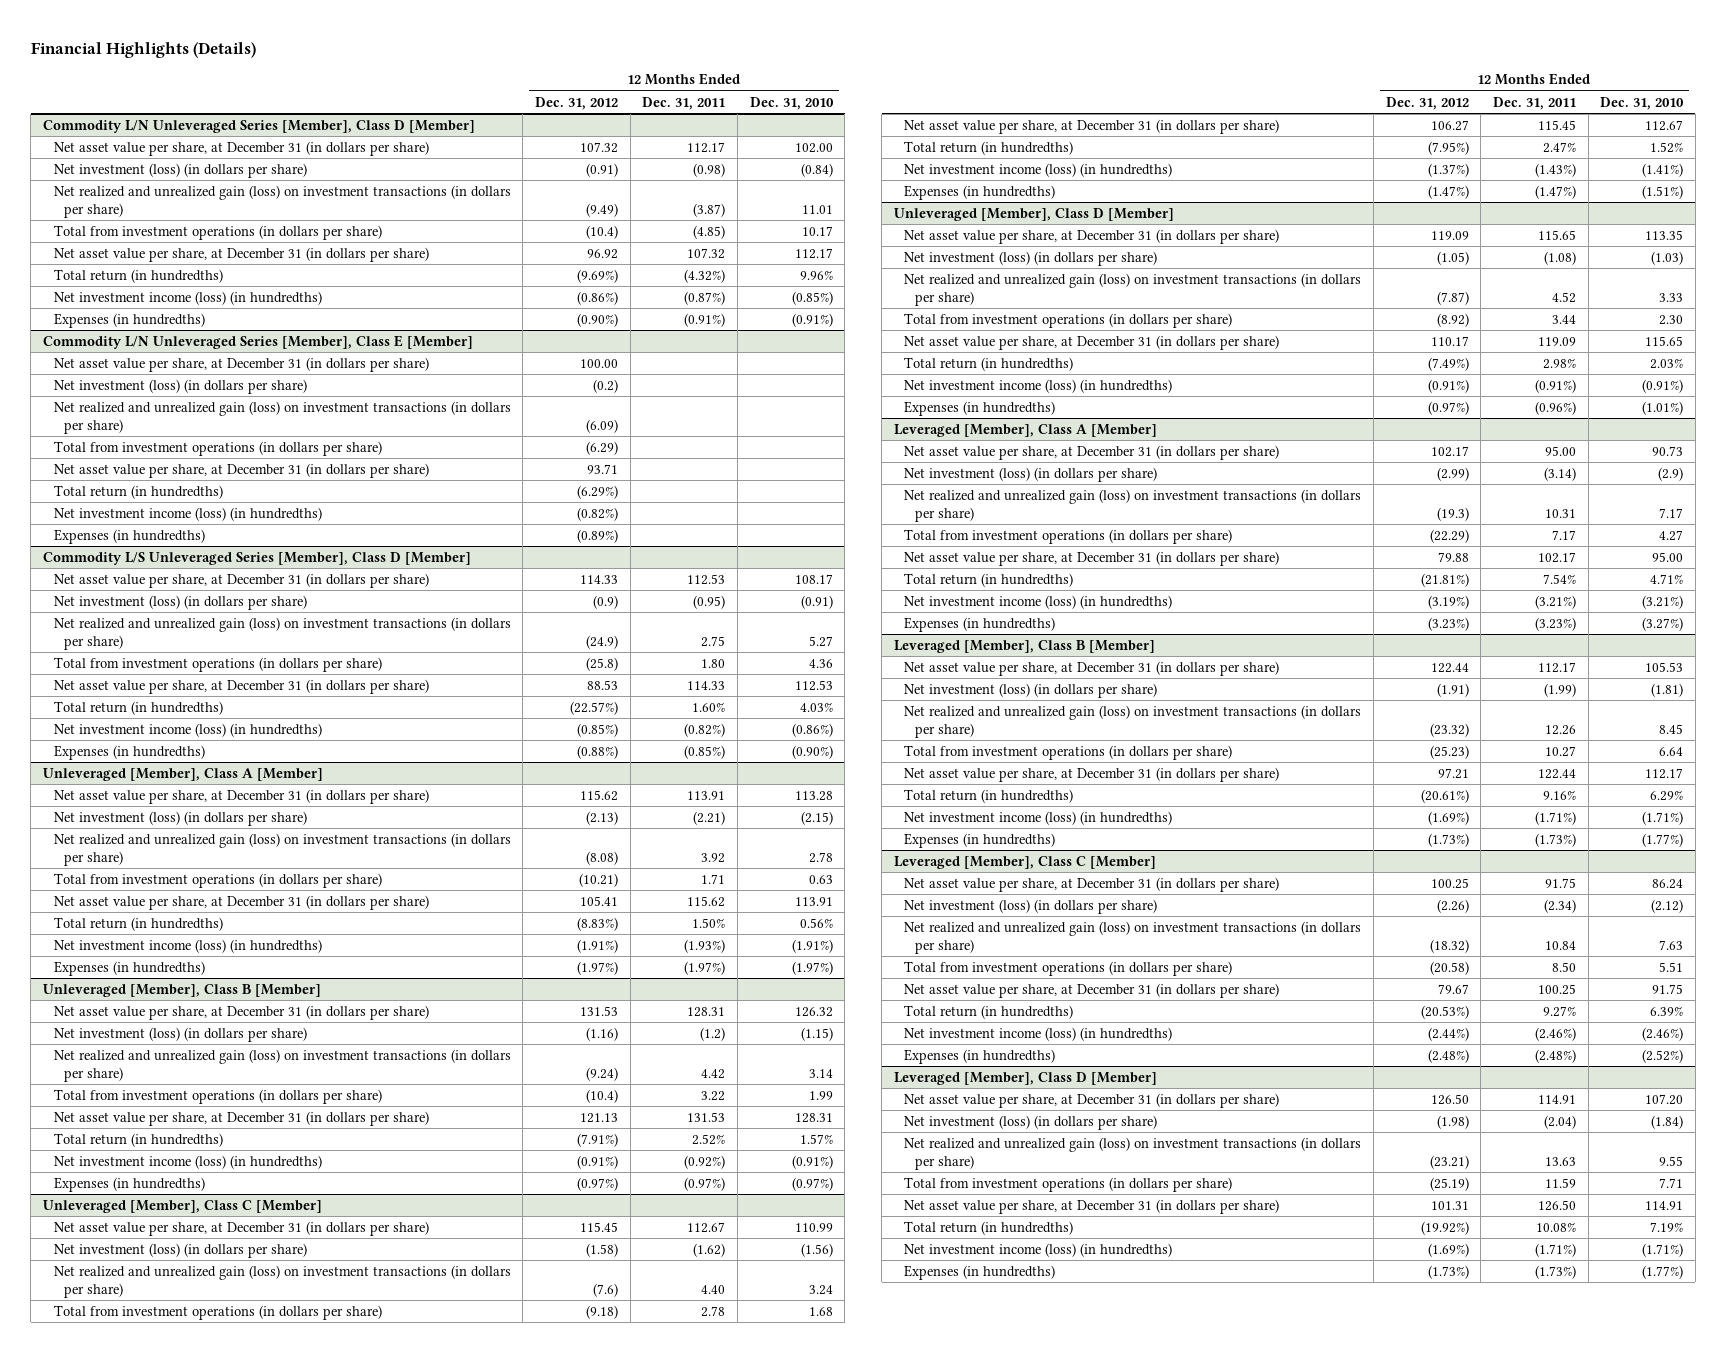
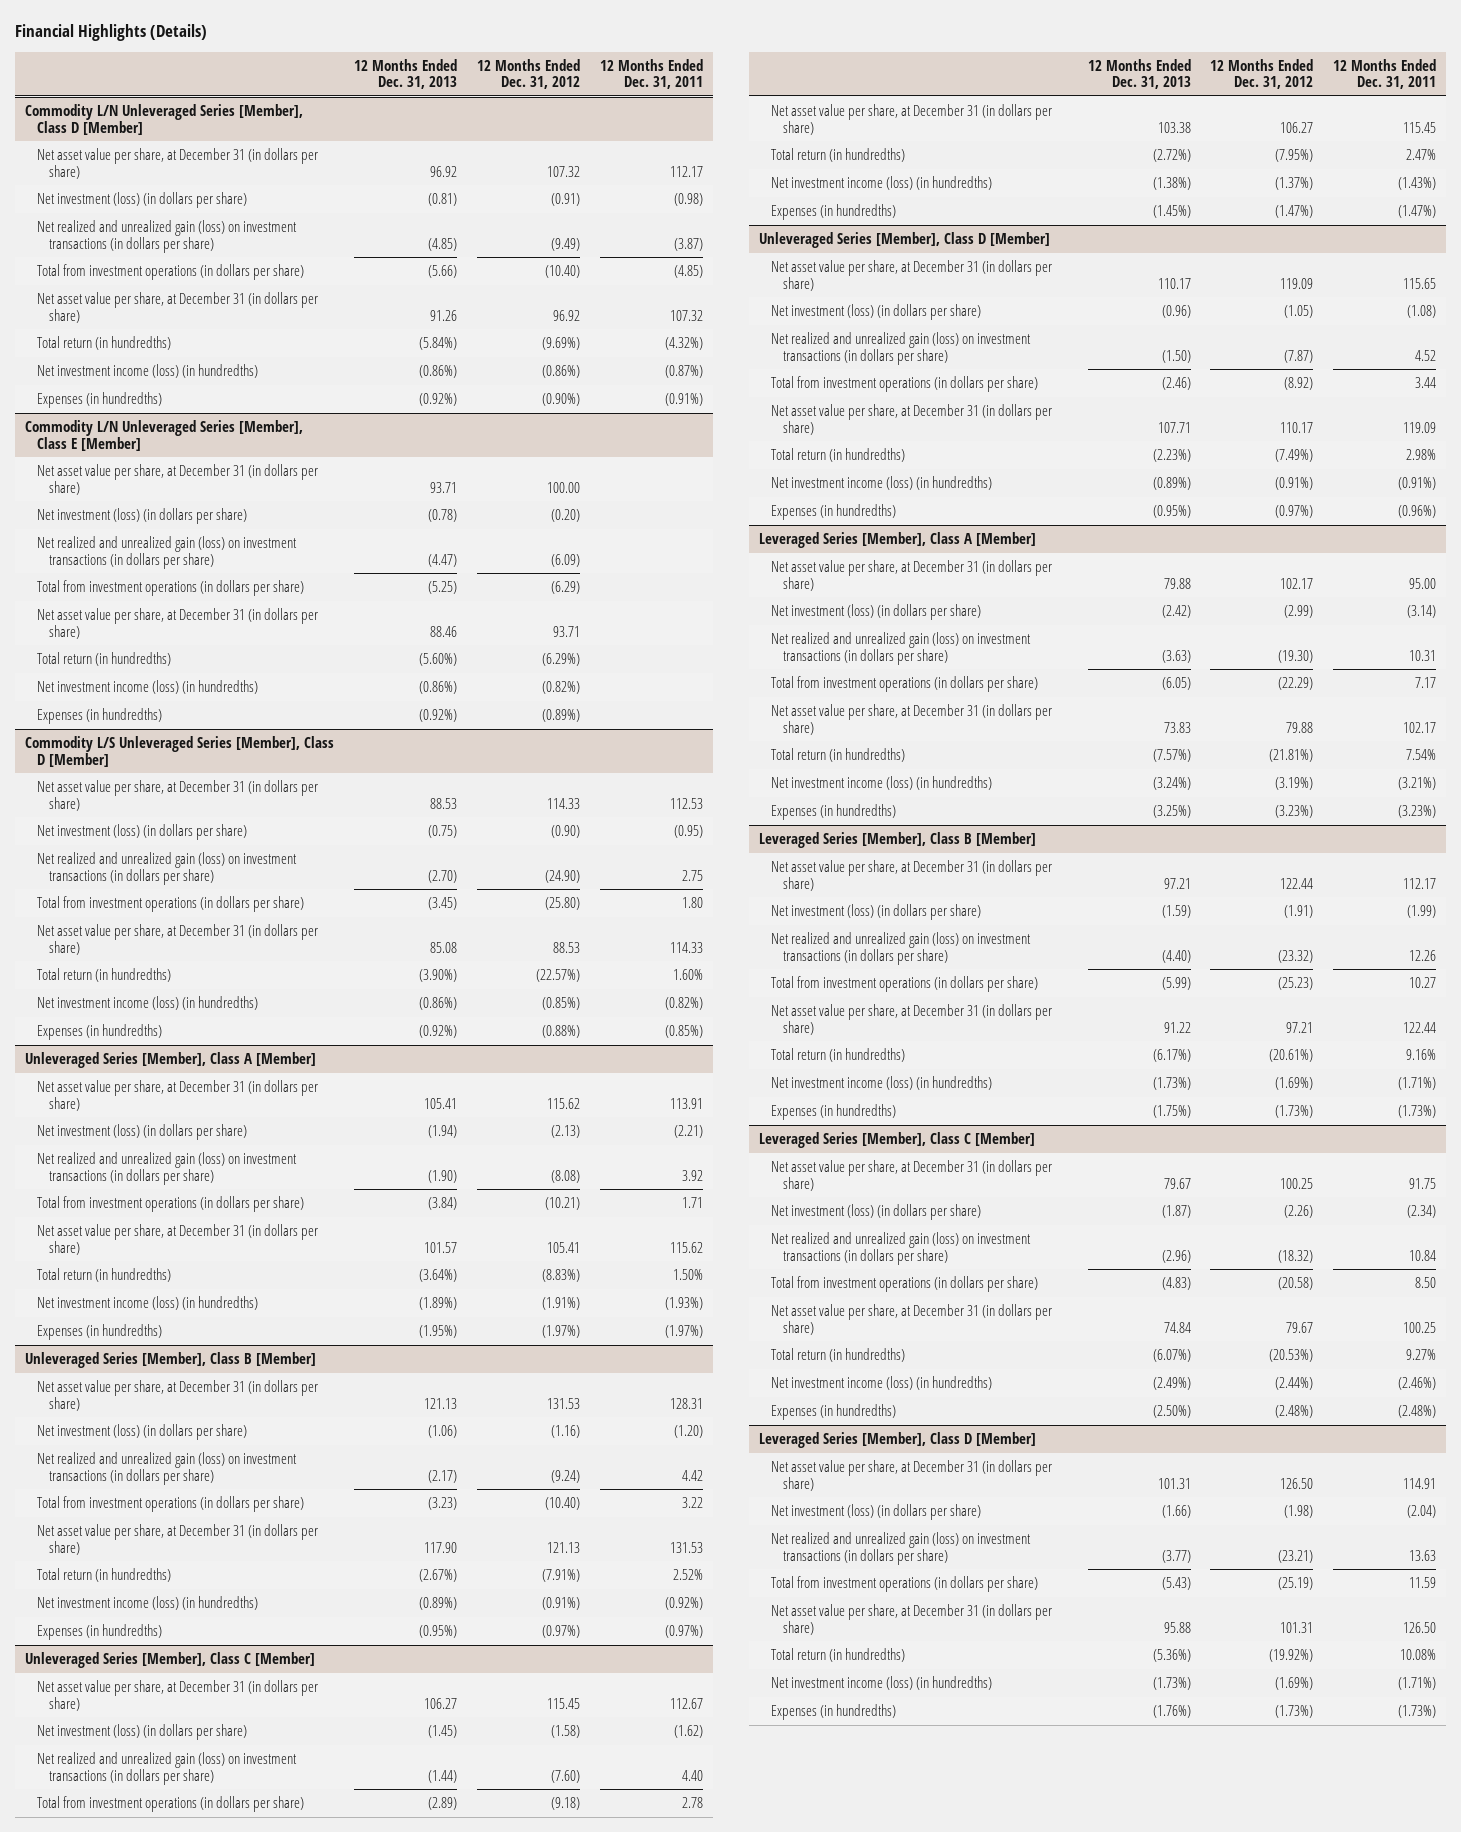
- | 12 Months Ended Dec. 31, 2012 | 12 Months Ended Dec. 31, 2011 | 12 Months Ended Dec. 31, 2010
+ | 12 Months Ended Dec. 31, 2013 | 12 Months Ended Dec. 31, 2012 | 12 Months Ended Dec. 31, 2011
@ Commodity L/N Unleveraged Series [Member], Class D [Member]
- Total from investment operations (in dollars per share) | (10.4) | (4.85) | 10.17
+ Total from investment operations (in dollars per share) | (5.66) | (10.40) | (4.85)
@ Commodity L/N Unleveraged Series [Member], Class E [Member]
- Net investment (loss) (in dollars per share) | (0.2) | |
+ Net investment (loss) (in dollars per share) | (0.78) | (0.20) |
@ Commodity L/S Unleveraged Series [Member], Class D [Member]
- Net investment (loss) (in dollars per share) | (0.9) | (0.95) | (0.91)
- Net realized and unrealized gain (loss) on investment transactions (in dollars per share) | (24.9) | 2.75 | 5.27
- Total from investment operations (in dollars per share) | (25.8) | 1.80 | 4.36
+ Net investment (loss) (in dollars per share) | (0.75) | (0.90) | (0.95)
+ Net realized and unrealized gain (loss) on investment transactions (in dollars per share) | (2.70) | (24.90) | 2.75
+ Total from investment operations (in dollars per share) | (3.45) | (25.80) | 1.80
- Unleveraged [Member], Class A [Member]
+ Unleveraged Series [Member], Class A [Member]
- Unleveraged [Member], Class B [Member]
+ Unleveraged Series [Member], Class B [Member]
- Net investment (loss) (in dollars per share) | (1.16) | (1.2) | (1.15)
+ Net investment (loss) (in dollars per share) | (1.06) | (1.16) | (1.20)
- Total from investment operations (in dollars per share) | (10.4) | 3.22 | 1.99
+ Total from investment operations (in dollars per share) | (3.23) | (10.40) | 3.22
- Unleveraged [Member], Class C [Member]
+ Unleveraged Series [Member], Class C [Member]
- Net realized and unrealized gain (loss) on investment transactions (in dollars per share) | (7.6) | 4.40 | 3.24
+ Net realized and unrealized gain (loss) on investment transactions (in dollars per share) | (1.44) | (7.60) | 4.40
- Unleveraged [Member], Class D [Member]
+ Unleveraged Series [Member], Class D [Member]
- Leveraged [Member], Class A [Member]
+ Leveraged Series [Member], Class A [Member]
- Net realized and unrealized gain (loss) on investment transactions (in dollars per share) | (19.3) | 10.31 | 7.17
+ Net realized and unrealized gain (loss) on investment transactions (in dollars per share) | (3.63) | (19.30) | 10.31
- Leveraged [Member], Class B [Member]
+ Leveraged Series [Member], Class B [Member]
- Leveraged [Member], Class C [Member]
+ Leveraged Series [Member], Class C [Member]
- Leveraged [Member], Class D [Member]
+ Leveraged Series [Member], Class D [Member]

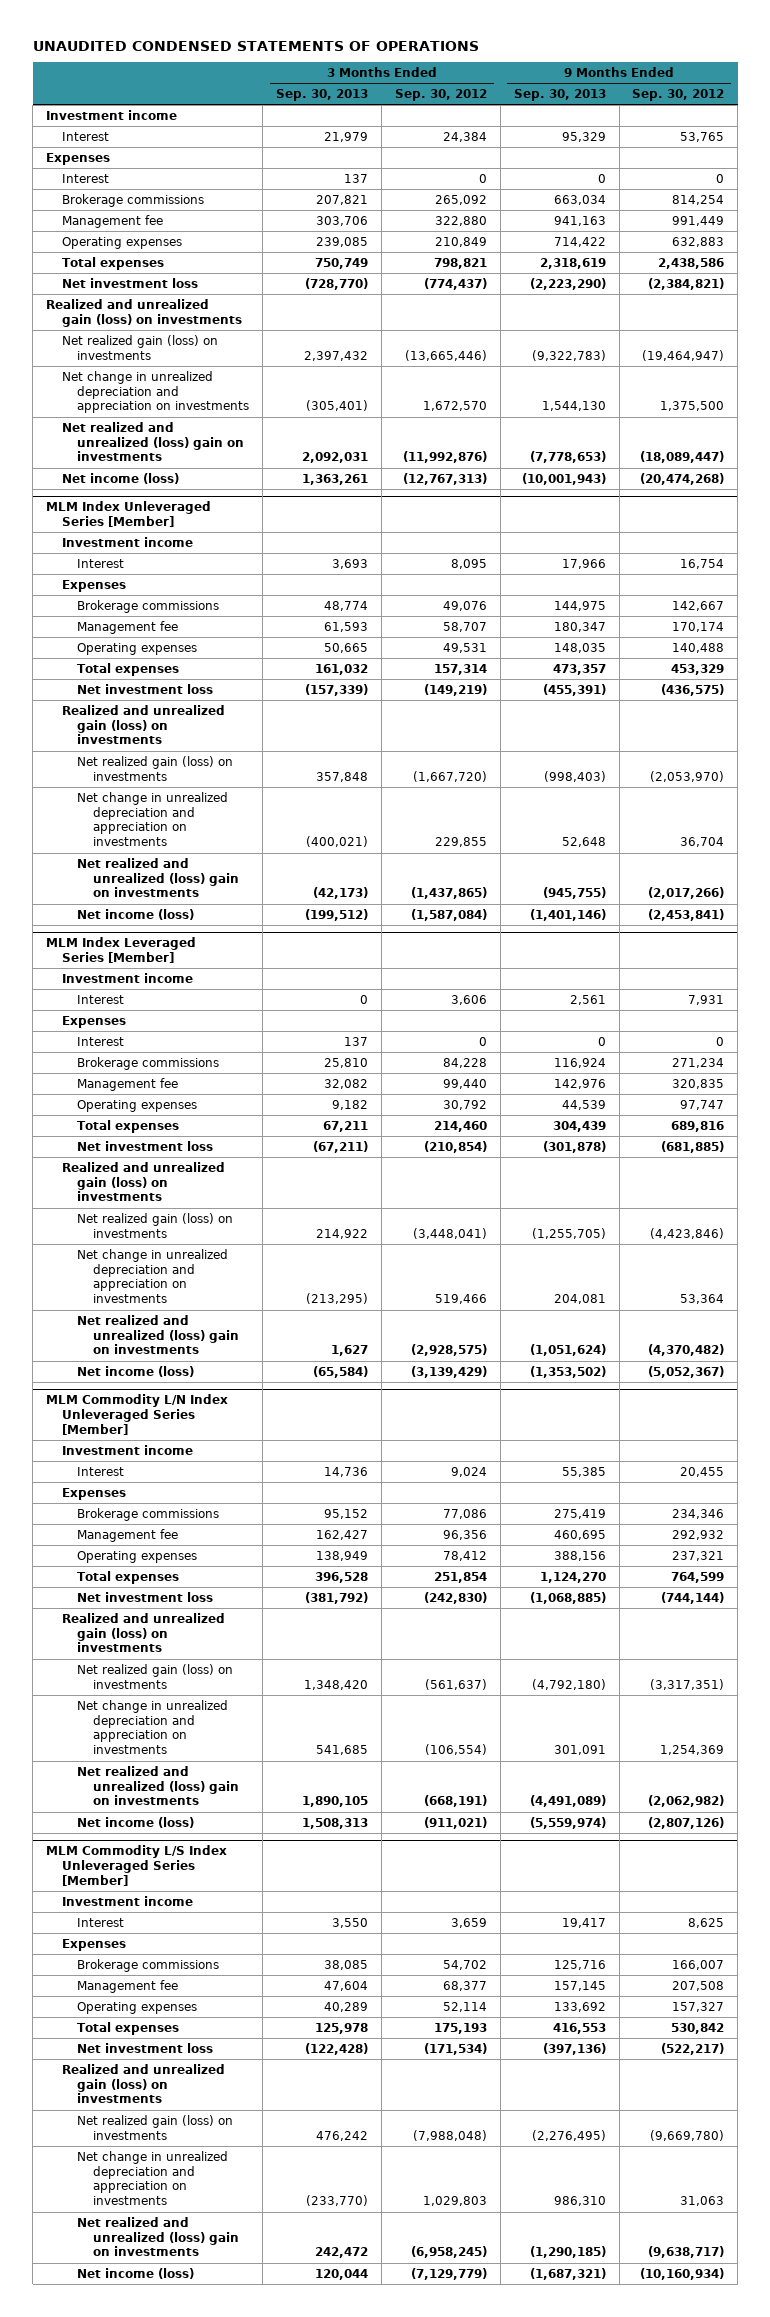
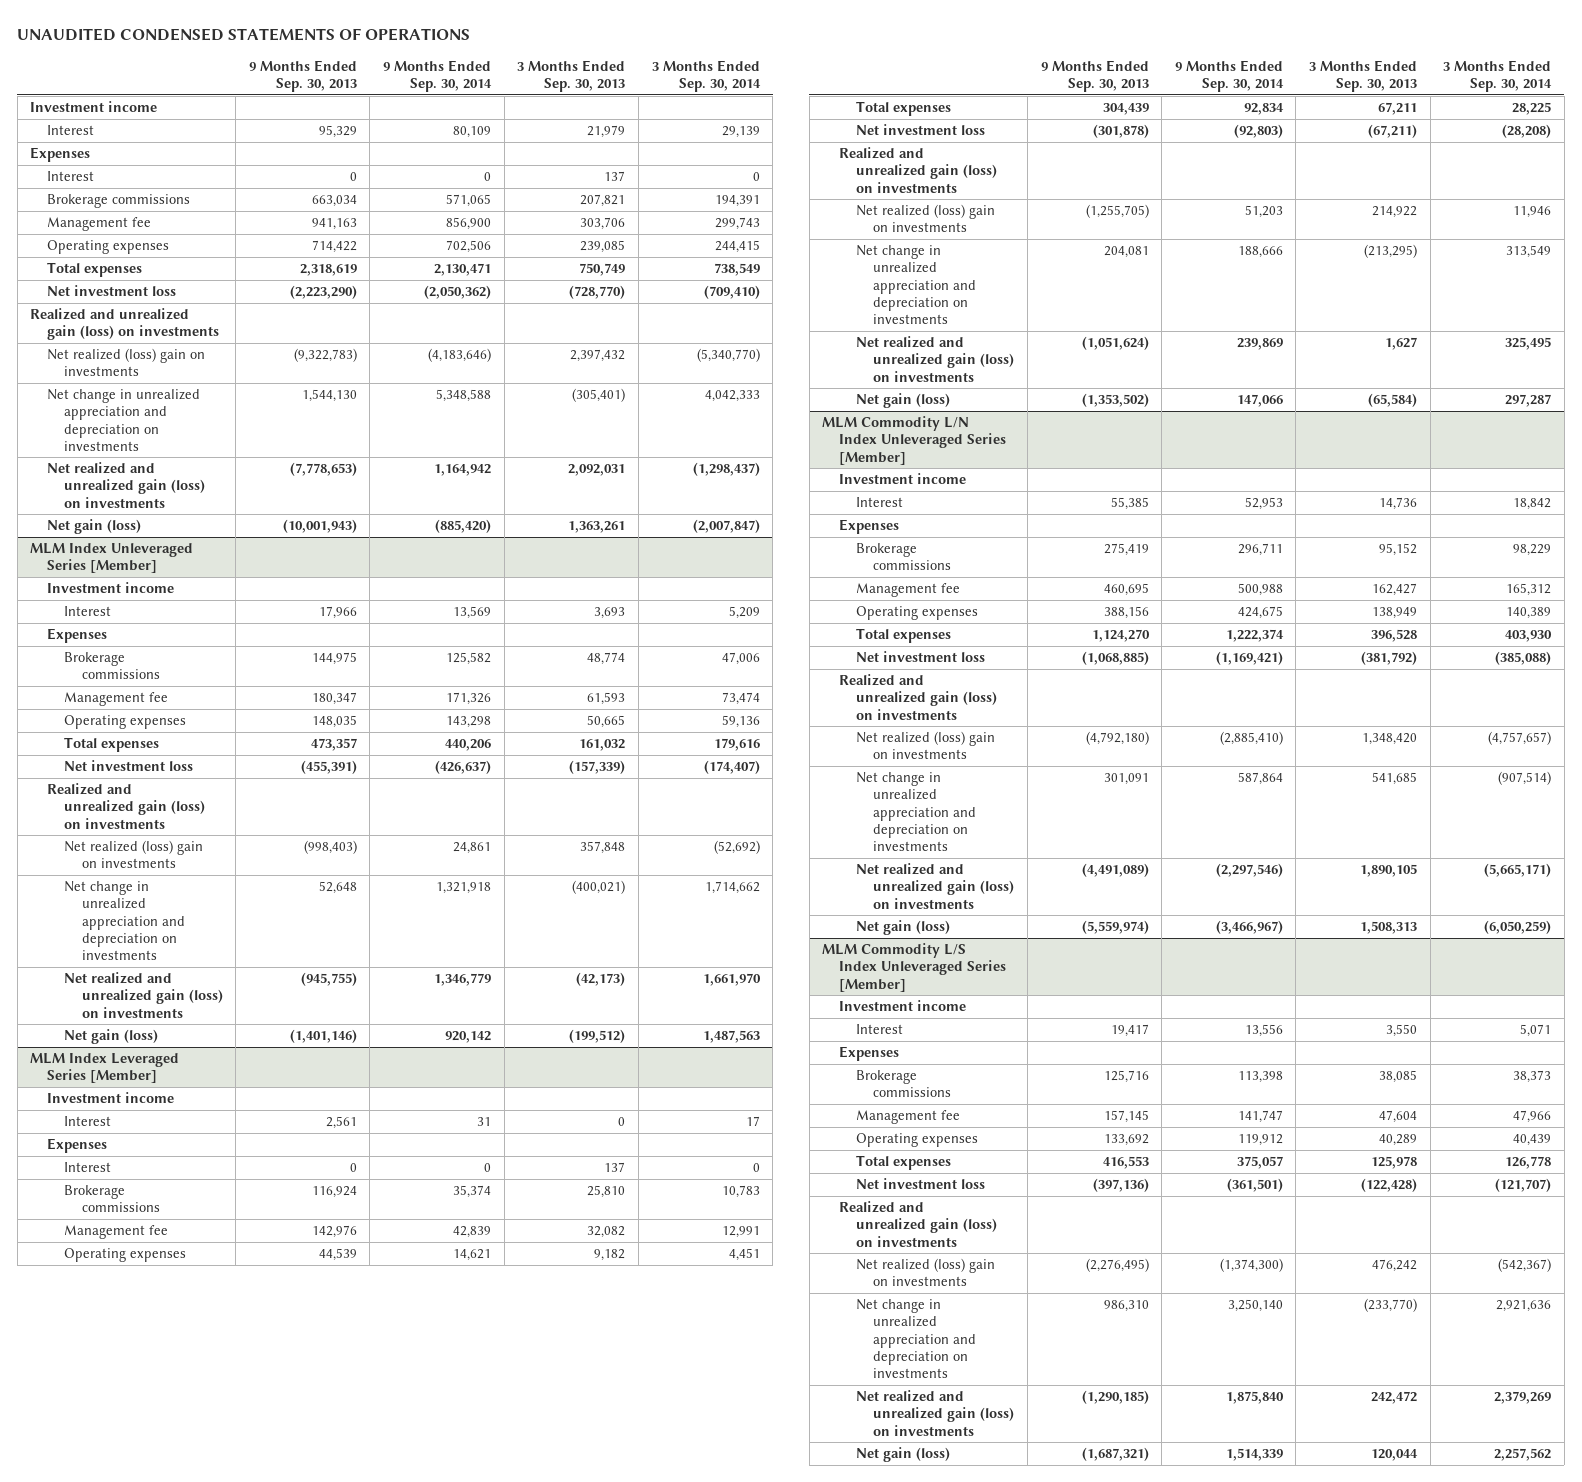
- | 3 Months Ended Sep. 30, 2013 | 3 Months Ended Sep. 30, 2012 | 9 Months Ended Sep. 30, 2013 | 9 Months Ended Sep. 30, 2012
+ | 9 Months Ended Sep. 30, 2013 | 9 Months Ended Sep. 30, 2014 | 3 Months Ended Sep. 30, 2013 | 3 Months Ended Sep. 30, 2014
- Net realized gain (loss) on investments | 2,397,432 | (13,665,446) | (9,322,783) | (19,464,947)
- Net change in unrealized depreciation and appreciation on investments | (305,401) | 1,672,570 | 1,544,130 | 1,375,500
- Net realized and unrealized (loss) gain on investments | 2,092,031 | (11,992,876) | (7,778,653) | (18,089,447)
- Net income (loss) | 1,363,261 | (12,767,313) | (10,001,943) | (20,474,268)
+ Net realized (loss) gain on investments | (9,322,783) | (4,183,646) | 2,397,432 | (5,340,770)
+ Net change in unrealized appreciation and depreciation on investments | 1,544,130 | 5,348,588 | (305,401) | 4,042,333
+ Net realized and unrealized gain (loss) on investments | (7,778,653) | 1,164,942 | 2,092,031 | (1,298,437)
+ Net gain (loss) | (10,001,943) | (885,420) | 1,363,261 | (2,007,847)
@ MLM Index Unleveraged Series [Member]
- Net realized gain (loss) on investments | 357,848 | (1,667,720) | (998,403) | (2,053,970)
- Net change in unrealized depreciation and appreciation on investments | (400,021) | 229,855 | 52,648 | 36,704
- Net realized and unrealized (loss) gain on investments | (42,173) | (1,437,865) | (945,755) | (2,017,266)
- Net income (loss) | (199,512) | (1,587,084) | (1,401,146) | (2,453,841)
+ Net realized (loss) gain on investments | (998,403) | 24,861 | 357,848 | (52,692)
+ Net change in unrealized appreciation and depreciation on investments | 52,648 | 1,321,918 | (400,021) | 1,714,662
+ Net realized and unrealized gain (loss) on investments | (945,755) | 1,346,779 | (42,173) | 1,661,970
+ Net gain (loss) | (1,401,146) | 920,142 | (199,512) | 1,487,563
@ MLM Index Leveraged Series [Member]
- Net realized gain (loss) on investments | 214,922 | (3,448,041) | (1,255,705) | (4,423,846)
- Net change in unrealized depreciation and appreciation on investments | (213,295) | 519,466 | 204,081 | 53,364
- Net realized and unrealized (loss) gain on investments | 1,627 | (2,928,575) | (1,051,624) | (4,370,482)
- Net income (loss) | (65,584) | (3,139,429) | (1,353,502) | (5,052,367)
+ Net realized (loss) gain on investments | (1,255,705) | 51,203 | 214,922 | 11,946
+ Net change in unrealized appreciation and depreciation on investments | 204,081 | 188,666 | (213,295) | 313,549
+ Net realized and unrealized gain (loss) on investments | (1,051,624) | 239,869 | 1,627 | 325,495
+ Net gain (loss) | (1,353,502) | 147,066 | (65,584) | 297,287
@ MLM Commodity L/N Index Unleveraged Series [Member]
- Net realized gain (loss) on investments | 1,348,420 | (561,637) | (4,792,180) | (3,317,351)
- Net change in unrealized depreciation and appreciation on investments | 541,685 | (106,554) | 301,091 | 1,254,369
- Net realized and unrealized (loss) gain on investments | 1,890,105 | (668,191) | (4,491,089) | (2,062,982)
- Net income (loss) | 1,508,313 | (911,021) | (5,559,974) | (2,807,126)
+ Net realized (loss) gain on investments | (4,792,180) | (2,885,410) | 1,348,420 | (4,757,657)
+ Net change in unrealized appreciation and depreciation on investments | 301,091 | 587,864 | 541,685 | (907,514)
+ Net realized and unrealized gain (loss) on investments | (4,491,089) | (2,297,546) | 1,890,105 | (5,665,171)
+ Net gain (loss) | (5,559,974) | (3,466,967) | 1,508,313 | (6,050,259)
@ MLM Commodity L/S Index Unleveraged Series [Member]
- Net realized gain (loss) on investments | 476,242 | (7,988,048) | (2,276,495) | (9,669,780)
- Net change in unrealized depreciation and appreciation on investments | (233,770) | 1,029,803 | 986,310 | 31,063
- Net realized and unrealized (loss) gain on investments | 242,472 | (6,958,245) | (1,290,185) | (9,638,717)
- Net income (loss) | 120,044 | (7,129,779) | (1,687,321) | (10,160,934)
+ Net realized (loss) gain on investments | (2,276,495) | (1,374,300) | 476,242 | (542,367)
+ Net change in unrealized appreciation and depreciation on investments | 986,310 | 3,250,140 | (233,770) | 2,921,636
+ Net realized and unrealized gain (loss) on investments | (1,290,185) | 1,875,840 | 242,472 | 2,379,269
+ Net gain (loss) | (1,687,321) | 1,514,339 | 120,044 | 2,257,562

